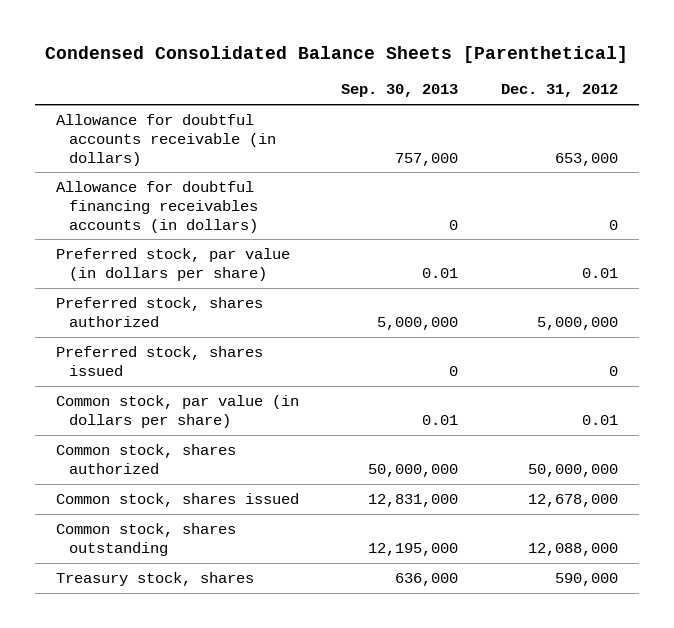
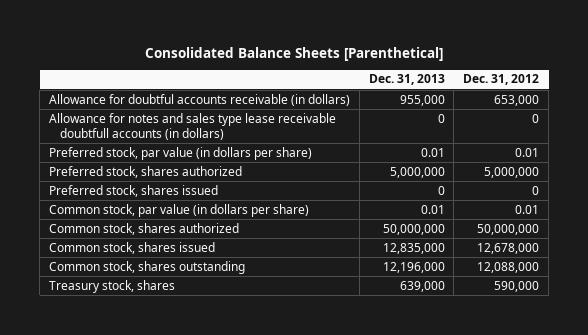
- Condensed Consolidated Balance Sheets [Parenthetical]
+ Consolidated Balance Sheets [Parenthetical]
- | Sep. 30, 2013 | Dec. 31, 2012
+ | Dec. 31, 2013 | Dec. 31, 2012
- Allowance for doubtful financing receivables accounts (in dollars) | 0 | 0
+ Allowance for notes and sales type lease receivable doubtfull accounts (in dollars) | 0 | 0

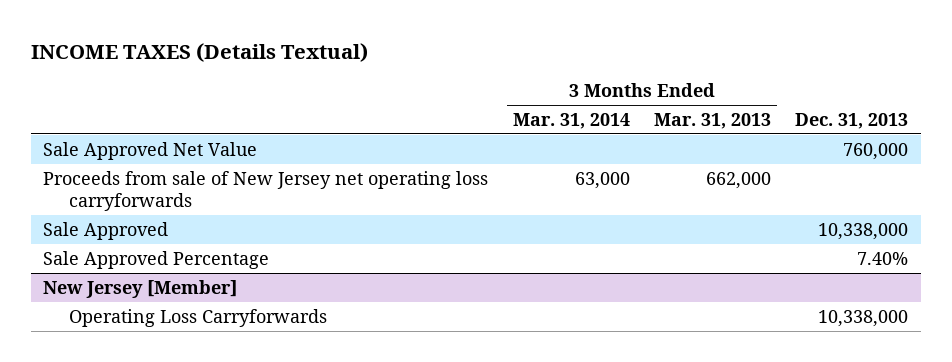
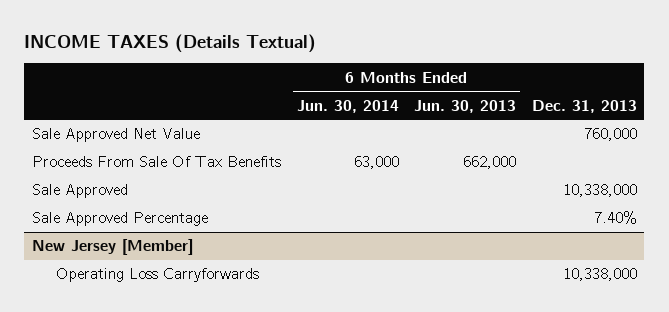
- | 3 Months Ended Mar. 31, 2014 | 3 Months Ended Mar. 31, 2013 | Dec. 31, 2013
+ | 6 Months Ended Jun. 30, 2014 | 6 Months Ended Jun. 30, 2013 | Dec. 31, 2013
- Proceeds from sale of New Jersey net operating loss carryforwards | 63,000 | 662,000 |
+ Proceeds From Sale Of Tax Benefits | 63,000 | 662,000 |

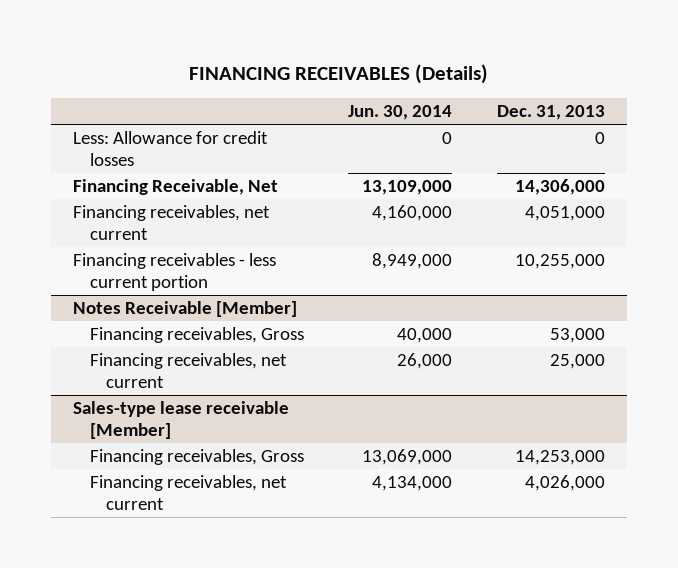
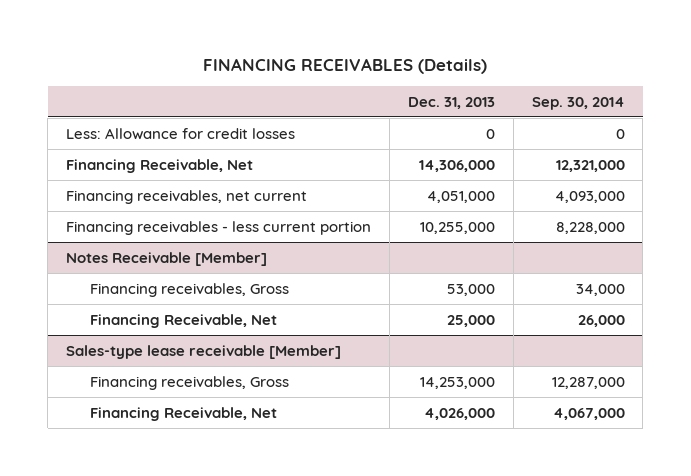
- | Jun. 30, 2014 | Dec. 31, 2013
+ | Dec. 31, 2013 | Sep. 30, 2014
@ Notes Receivable [Member]
- Financing receivables, net current | 26,000 | 25,000
+ Financing Receivable, Net | 25,000 | 26,000
@ Sales-type lease receivable [Member]
- Financing receivables, net current | 4,134,000 | 4,026,000
+ Financing Receivable, Net | 4,026,000 | 4,067,000

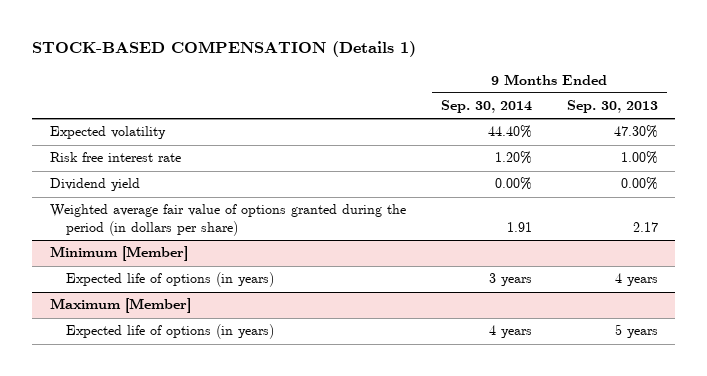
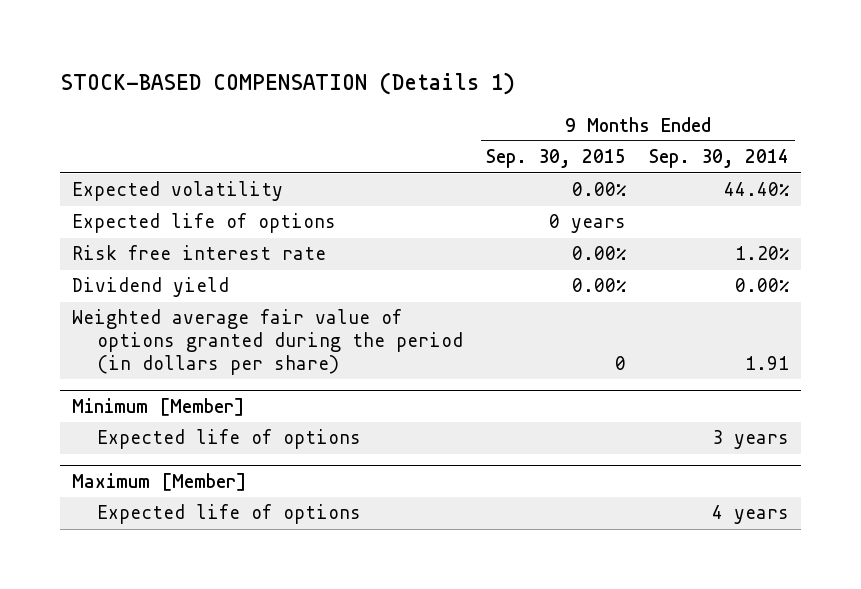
- | 9 Months Ended Sep. 30, 2014 | 9 Months Ended Sep. 30, 2013
+ | 9 Months Ended Sep. 30, 2015 | 9 Months Ended Sep. 30, 2014
+ Expected life of options | 0 years |
@ Minimum [Member]
- Expected life of options (in years) | 3 years | 4 years
+ Expected life of options | | 3 years
@ Maximum [Member]
- Expected life of options (in years) | 4 years | 5 years
+ Expected life of options | | 4 years

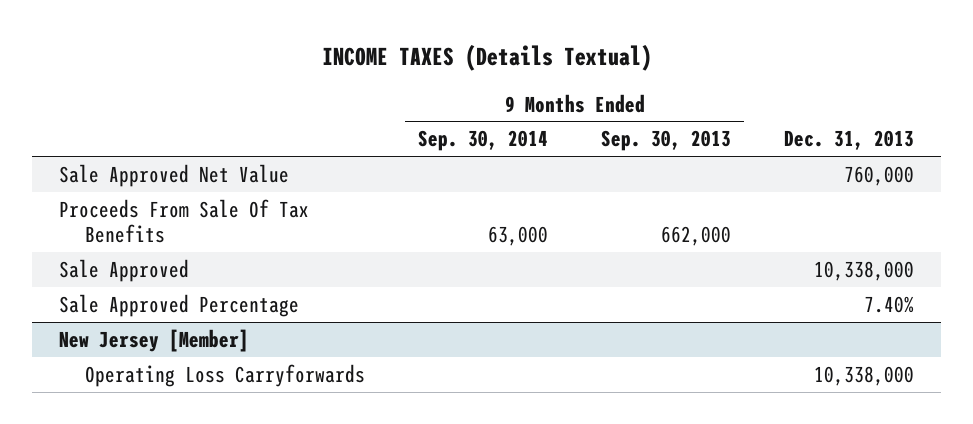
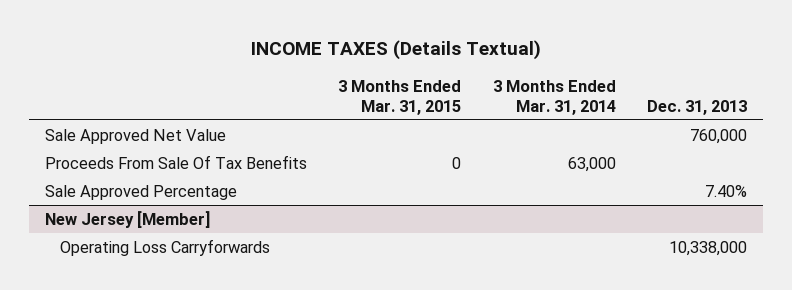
- | 9 Months Ended Sep. 30, 2014 | 9 Months Ended Sep. 30, 2013 | Dec. 31, 2013
+ | 3 Months Ended Mar. 31, 2015 | 3 Months Ended Mar. 31, 2014 | Dec. 31, 2013
- Sale Approved | | | 10,338,000

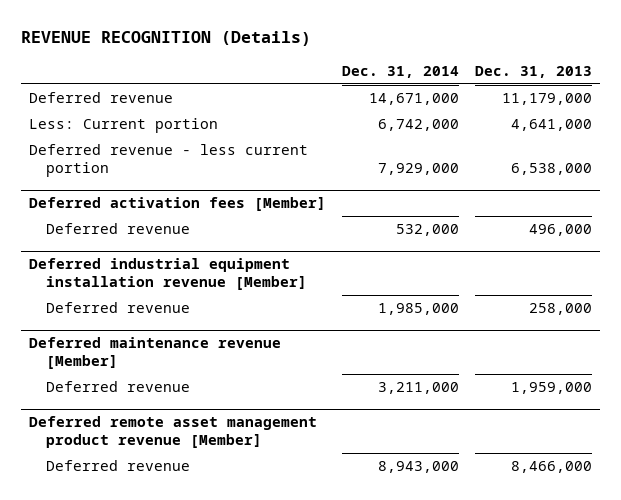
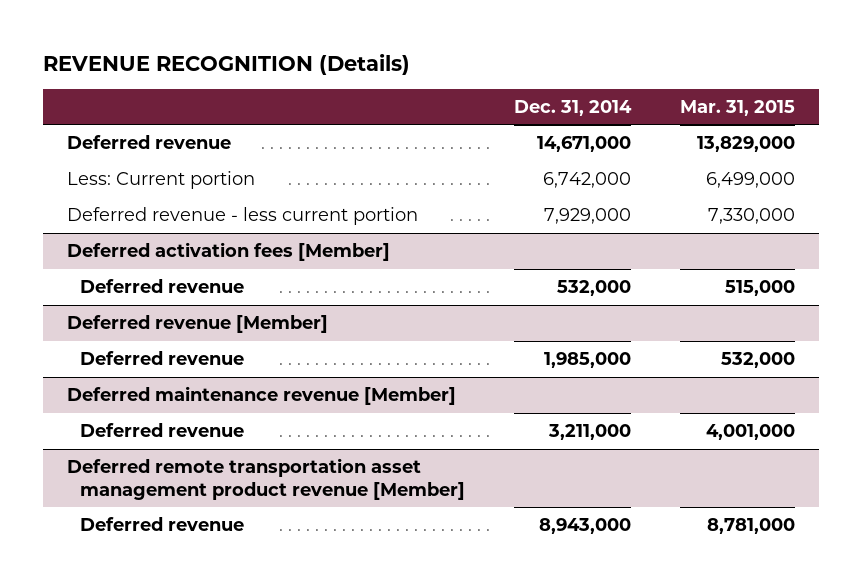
- | Dec. 31, 2014 | Dec. 31, 2013
+ | Dec. 31, 2014 | Mar. 31, 2015
- Deferred industrial equipment installation revenue [Member]
+ Deferred revenue [Member]
- Deferred remote asset management product revenue [Member]
+ Deferred remote transportation asset management product revenue [Member]

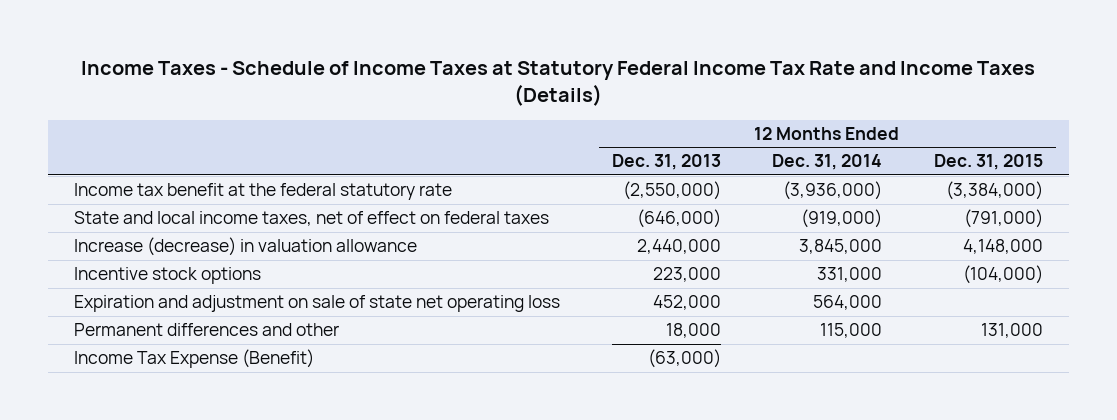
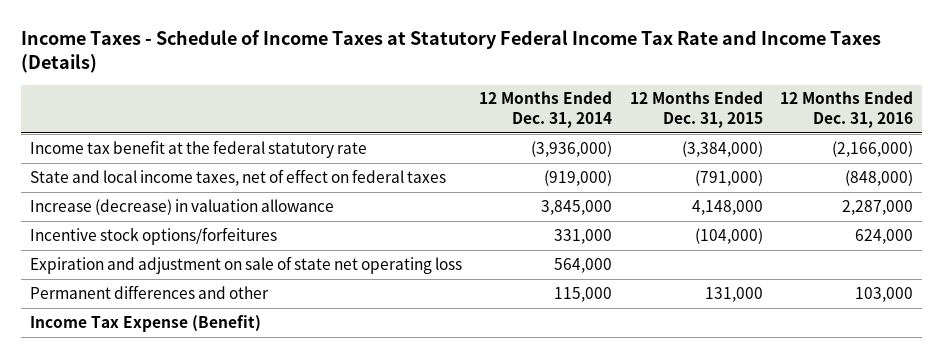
- | 12 Months Ended Dec. 31, 2013 | 12 Months Ended Dec. 31, 2014 | 12 Months Ended Dec. 31, 2015
+ | 12 Months Ended Dec. 31, 2014 | 12 Months Ended Dec. 31, 2015 | 12 Months Ended Dec. 31, 2016
- Incentive stock options | 223,000 | 331,000 | (104,000)
+ Incentive stock options/forfeitures | 331,000 | (104,000) | 624,000

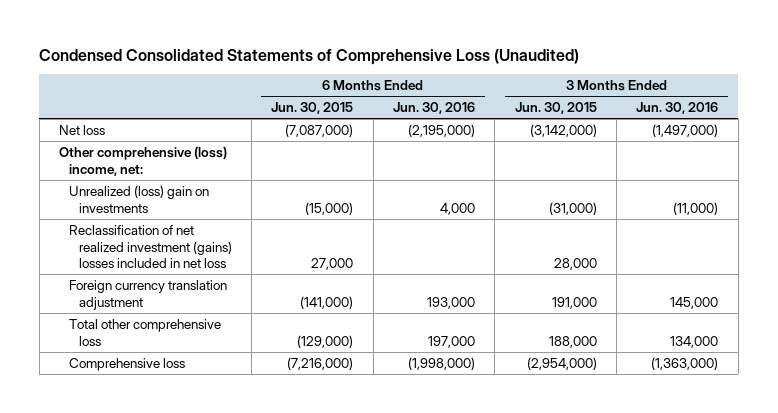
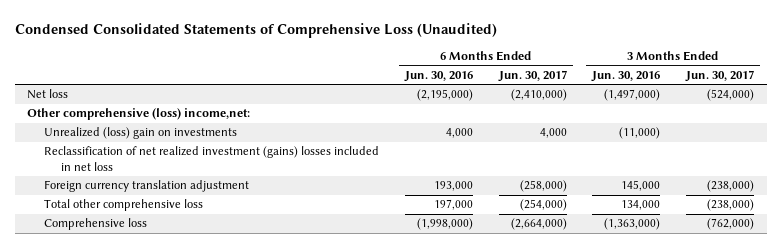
- | 6 Months Ended Jun. 30, 2015 | 6 Months Ended Jun. 30, 2016 | 3 Months Ended Jun. 30, 2015 | 3 Months Ended Jun. 30, 2016
+ | 6 Months Ended Jun. 30, 2016 | 6 Months Ended Jun. 30, 2017 | 3 Months Ended Jun. 30, 2016 | 3 Months Ended Jun. 30, 2017
- Other comprehensive (loss) income, net:
+ Other comprehensive (loss) income,net:

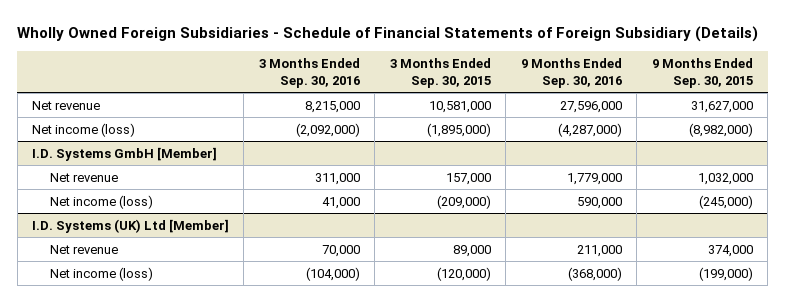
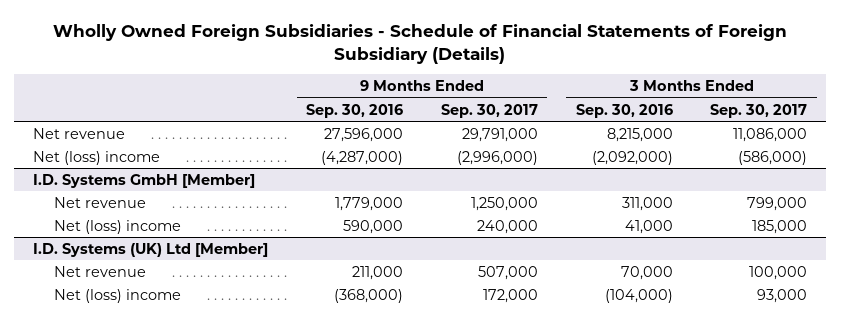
- | 3 Months Ended Sep. 30, 2016 | 3 Months Ended Sep. 30, 2015 | 9 Months Ended Sep. 30, 2016 | 9 Months Ended Sep. 30, 2015
+ | 9 Months Ended Sep. 30, 2016 | 9 Months Ended Sep. 30, 2017 | 3 Months Ended Sep. 30, 2016 | 3 Months Ended Sep. 30, 2017
- Net income (loss) | (2,092,000) | (1,895,000) | (4,287,000) | (8,982,000)
+ Net (loss) income | (4,287,000) | (2,996,000) | (2,092,000) | (586,000)
@ I.D. Systems GmbH [Member]
- Net income (loss) | 41,000 | (209,000) | 590,000 | (245,000)
+ Net (loss) income | 590,000 | 240,000 | 41,000 | 185,000
@ I.D. Systems (UK) Ltd [Member]
- Net income (loss) | (104,000) | (120,000) | (368,000) | (199,000)
+ Net (loss) income | (368,000) | 172,000 | (104,000) | 93,000

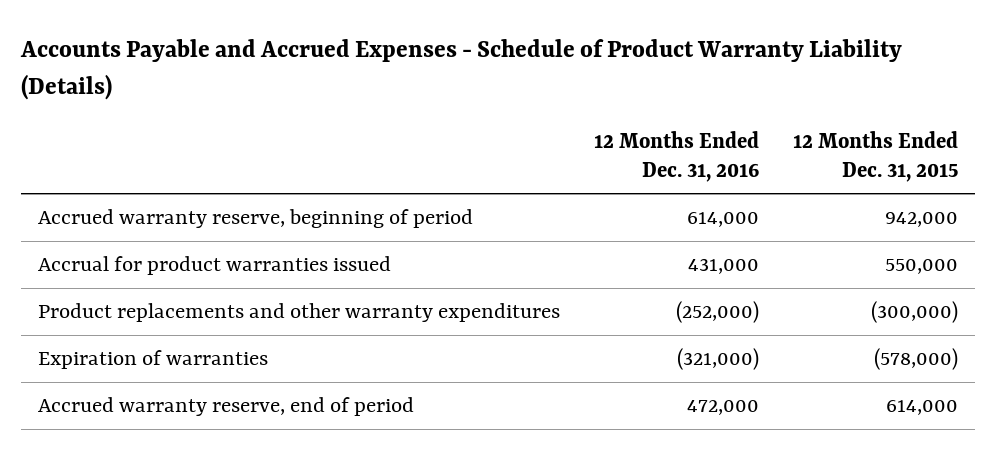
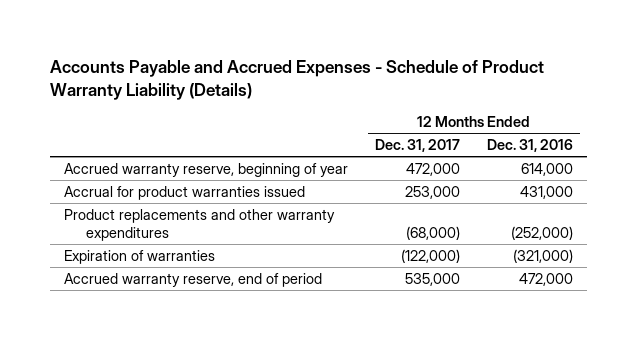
- | 12 Months Ended Dec. 31, 2016 | 12 Months Ended Dec. 31, 2015
+ | 12 Months Ended Dec. 31, 2017 | 12 Months Ended Dec. 31, 2016
- Accrued warranty reserve, beginning of period | 614,000 | 942,000
+ Accrued warranty reserve, beginning of year | 472,000 | 614,000

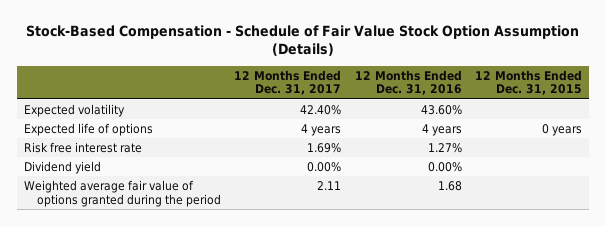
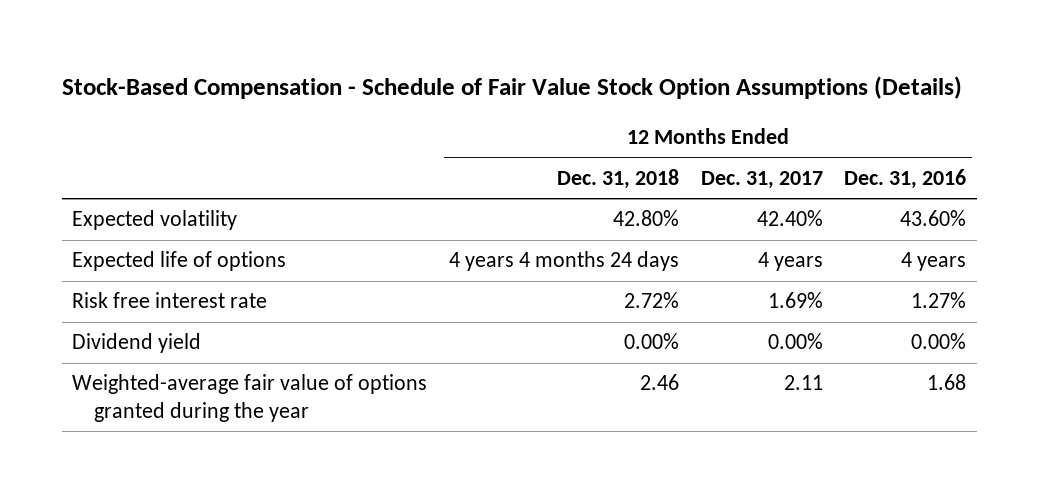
- Stock-Based Compensation - Schedule of Fair Value Stock Option Assumption (Details)
+ Stock-Based Compensation - Schedule of Fair Value Stock Option Assumptions (Details)
- | 12 Months Ended Dec. 31, 2017 | 12 Months Ended Dec. 31, 2016 | 12 Months Ended Dec. 31, 2015
+ | 12 Months Ended Dec. 31, 2018 | 12 Months Ended Dec. 31, 2017 | 12 Months Ended Dec. 31, 2016
- Weighted average fair value of options granted during the period | 2.11 | 1.68 |
+ Weighted-average fair value of options granted during the year | 2.46 | 2.11 | 1.68

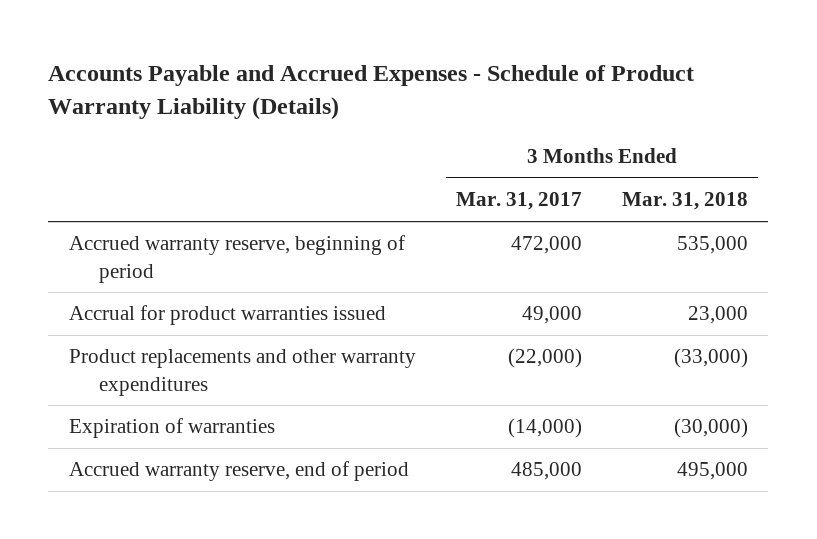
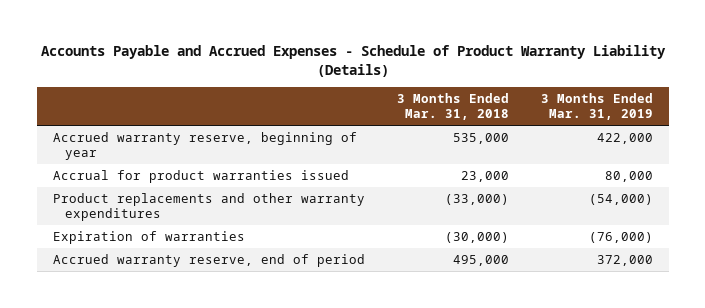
- | 3 Months Ended Mar. 31, 2017 | 3 Months Ended Mar. 31, 2018
+ | 3 Months Ended Mar. 31, 2018 | 3 Months Ended Mar. 31, 2019
- Accrued warranty reserve, beginning of period | 472,000 | 535,000
+ Accrued warranty reserve, beginning of year | 535,000 | 422,000

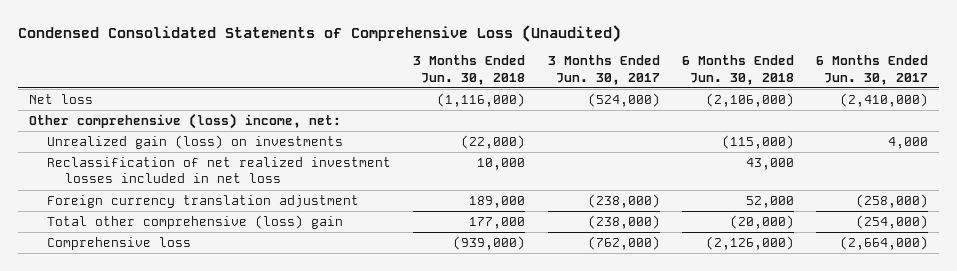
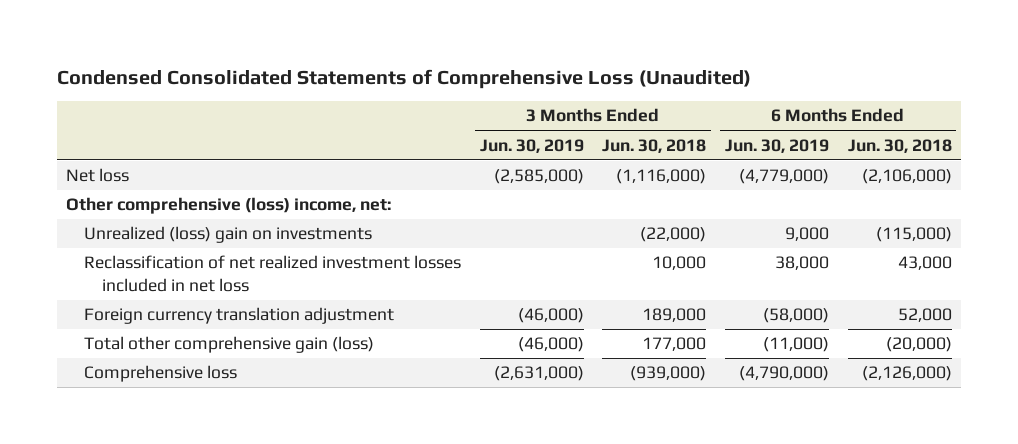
- | 3 Months Ended Jun. 30, 2018 | 3 Months Ended Jun. 30, 2017 | 6 Months Ended Jun. 30, 2018 | 6 Months Ended Jun. 30, 2017
+ | 3 Months Ended Jun. 30, 2019 | 3 Months Ended Jun. 30, 2018 | 6 Months Ended Jun. 30, 2019 | 6 Months Ended Jun. 30, 2018
- Unrealized gain (loss) on investments | (22,000) | | (115,000) | 4,000
+ Unrealized (loss) gain on investments | | (22,000) | 9,000 | (115,000)
- Total other comprehensive (loss) gain | 177,000 | (238,000) | (20,000) | (254,000)
+ Total other comprehensive gain (loss) | (46,000) | 177,000 | (11,000) | (20,000)

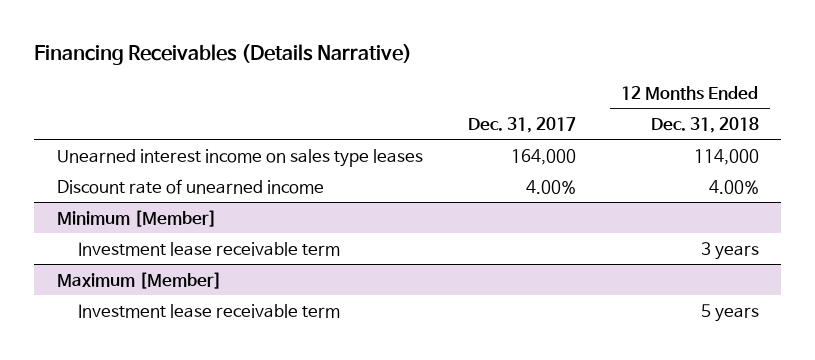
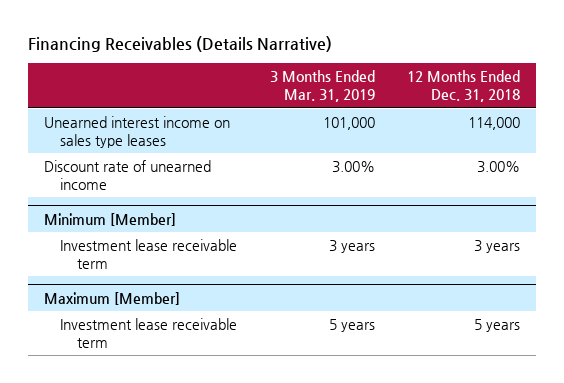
- | Dec. 31, 2017 | 12 Months Ended Dec. 31, 2018
+ | 3 Months Ended Mar. 31, 2019 | 12 Months Ended Dec. 31, 2018
- Discount rate of unearned income | 4.00% | 4.00%
+ Discount rate of unearned income | 3.00% | 3.00%

